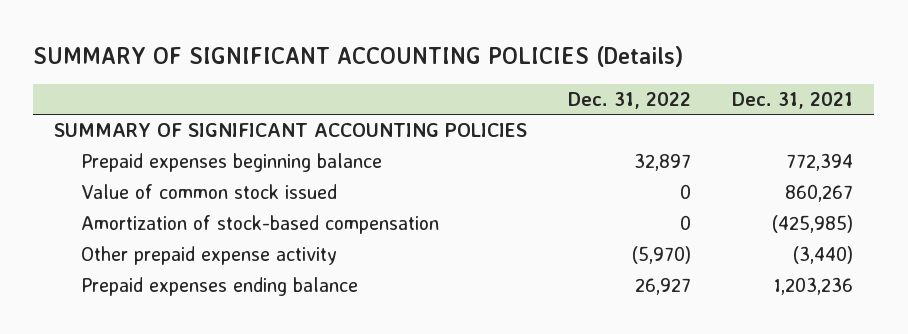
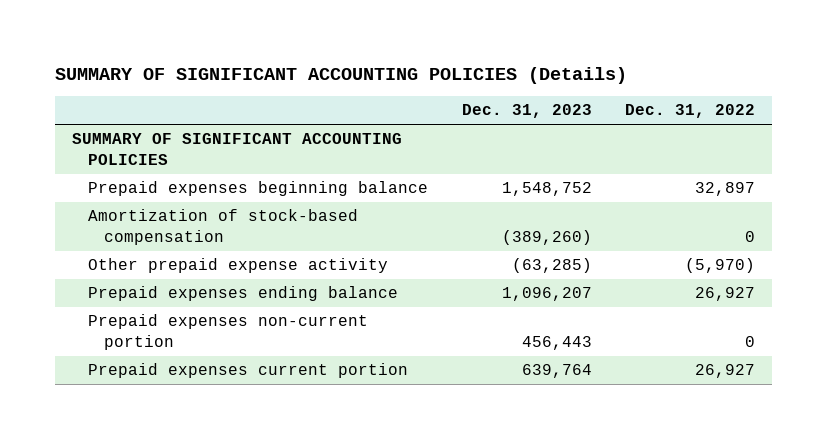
- | Dec. 31, 2022 | Dec. 31, 2021
+ | Dec. 31, 2023 | Dec. 31, 2022
- Value of common stock issued | 0 | 860,267
+ Prepaid expenses non-current portion | 456,443 | 0
+ Prepaid expenses current portion | 639,764 | 26,927

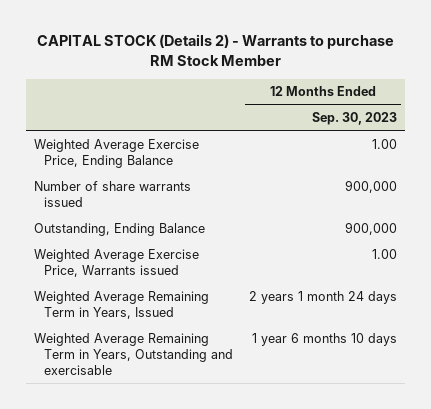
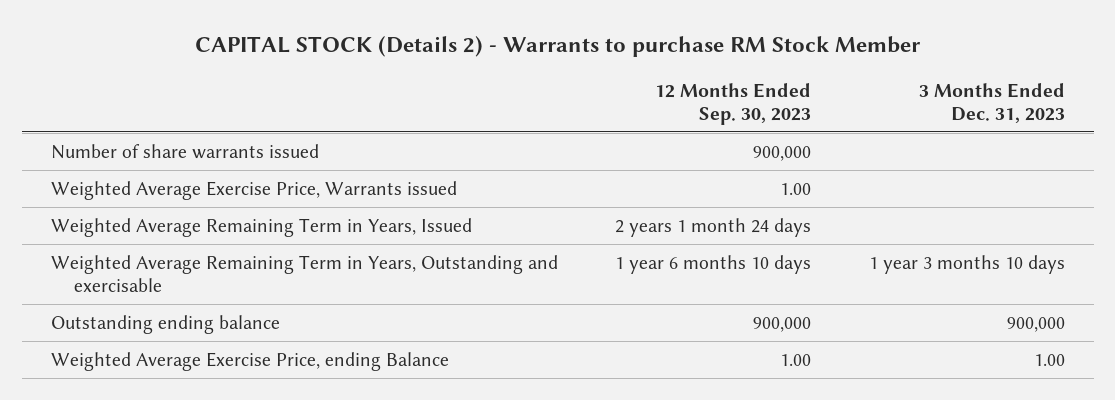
- | 12 Months Ended Sep. 30, 2023
+ | 12 Months Ended Sep. 30, 2023 | 3 Months Ended Dec. 31, 2023
- Weighted Average Exercise Price, Ending Balance | 1.00
- Outstanding, Ending Balance | 900,000
+ Outstanding ending balance | 900,000 | 900,000
+ Weighted Average Exercise Price, ending Balance | 1.00 | 1.00

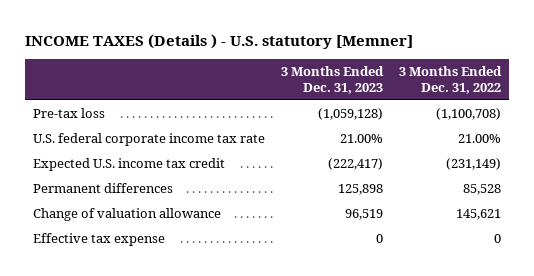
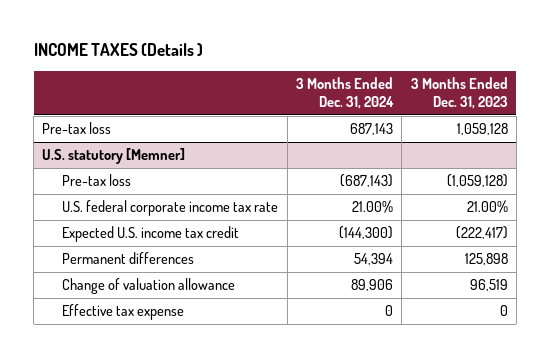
- INCOME TAXES (Details ) - U.S. statutory [Memner]
+ INCOME TAXES (Details )
- | 3 Months Ended Dec. 31, 2023 | 3 Months Ended Dec. 31, 2022
+ | 3 Months Ended Dec. 31, 2024 | 3 Months Ended Dec. 31, 2023
+ Pre-tax loss | 687,143 | 1,059,128
+ U.S. statutory [Memner]

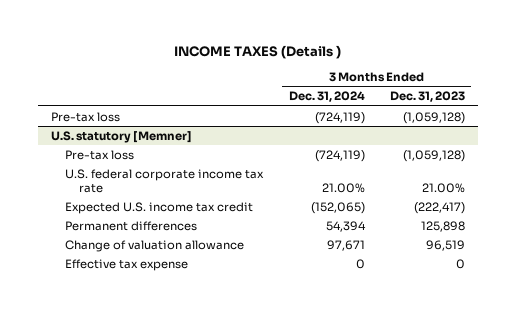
- Pre-tax loss | 687,143 | 1,059,128
+ Pre-tax loss | (724,119) | (1,059,128)
@ U.S. statutory [Memner]
- Pre-tax loss | (687,143) | (1,059,128)
+ Pre-tax loss | (724,119) | (1,059,128)
- Expected U.S. income tax credit | (144,300) | (222,417)
+ Expected U.S. income tax credit | (152,065) | (222,417)
- Change of valuation allowance | 89,906 | 96,519
+ Change of valuation allowance | 97,671 | 96,519

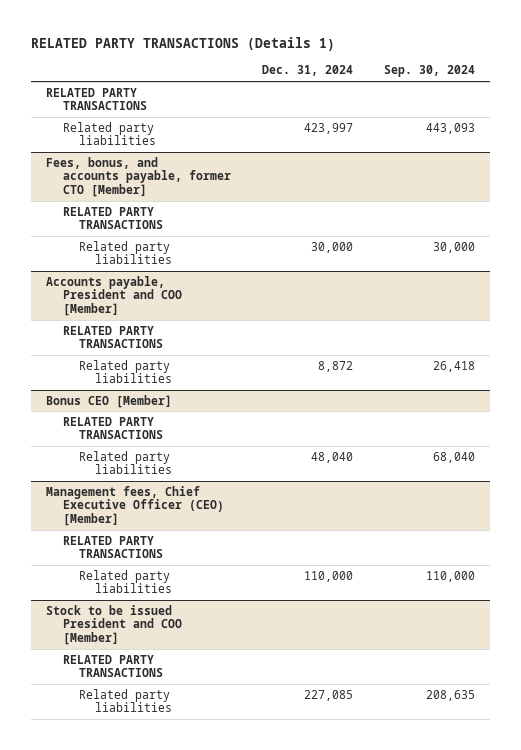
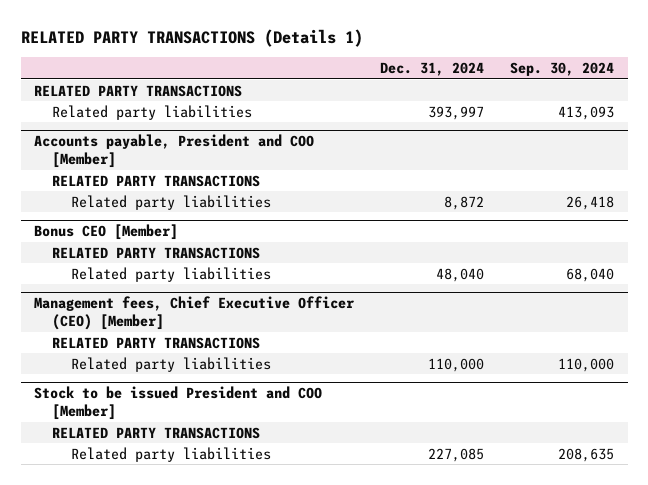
- Related party liabilities | 423,997 | 443,093
- Fees, bonus, and accounts payable, former CTO [Member]
- RELATED PARTY TRANSACTIONS
- Related party liabilities | 30,000 | 30,000
+ Related party liabilities | 393,997 | 413,093

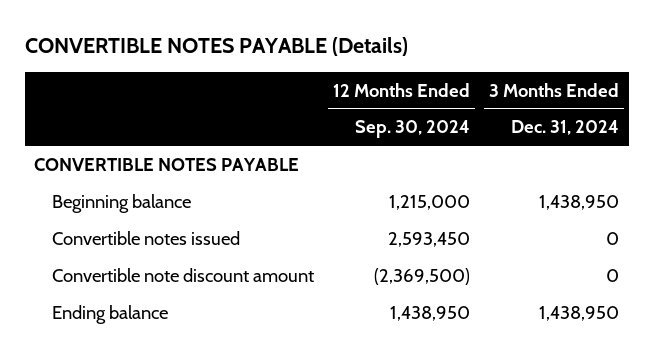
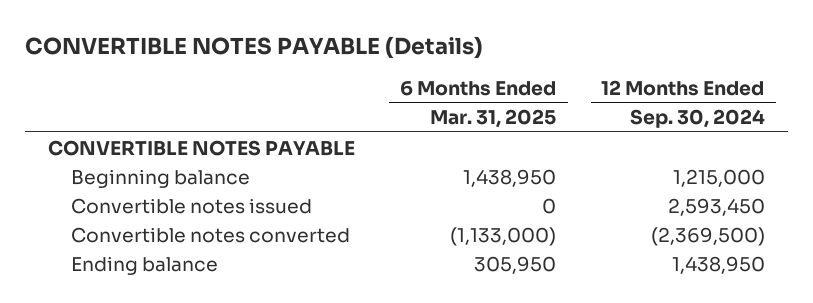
- | 12 Months Ended Sep. 30, 2024 | 3 Months Ended Dec. 31, 2024
+ | 6 Months Ended Mar. 31, 2025 | 12 Months Ended Sep. 30, 2024
- Convertible note discount amount | (2,369,500) | 0
+ Convertible notes converted | (1,133,000) | (2,369,500)

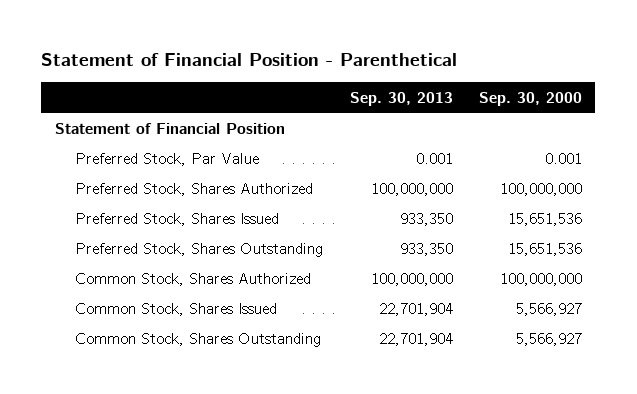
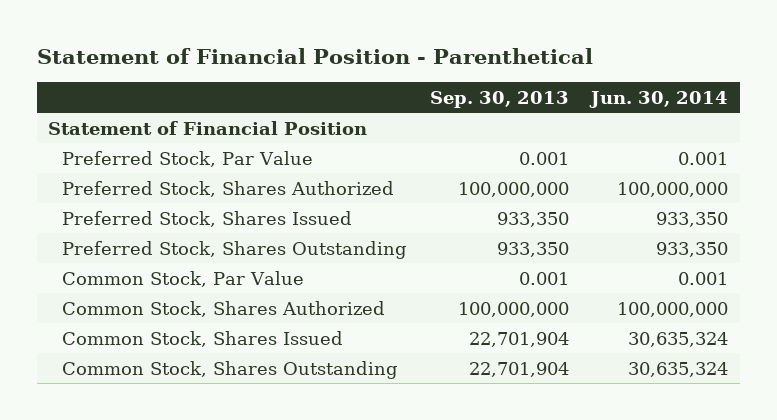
- | Sep. 30, 2013 | Sep. 30, 2000
+ | Sep. 30, 2013 | Jun. 30, 2014
+ Common Stock, Par Value | 0.001 | 0.001

